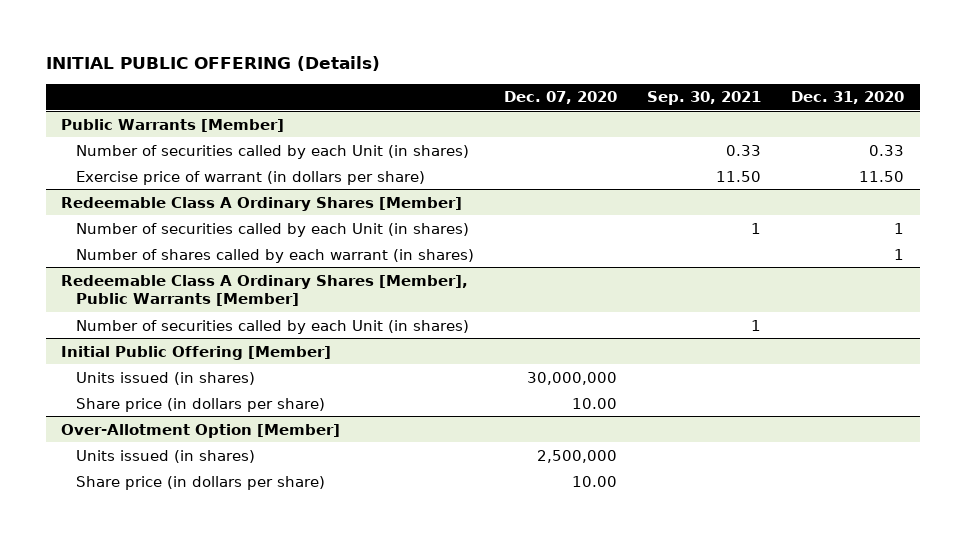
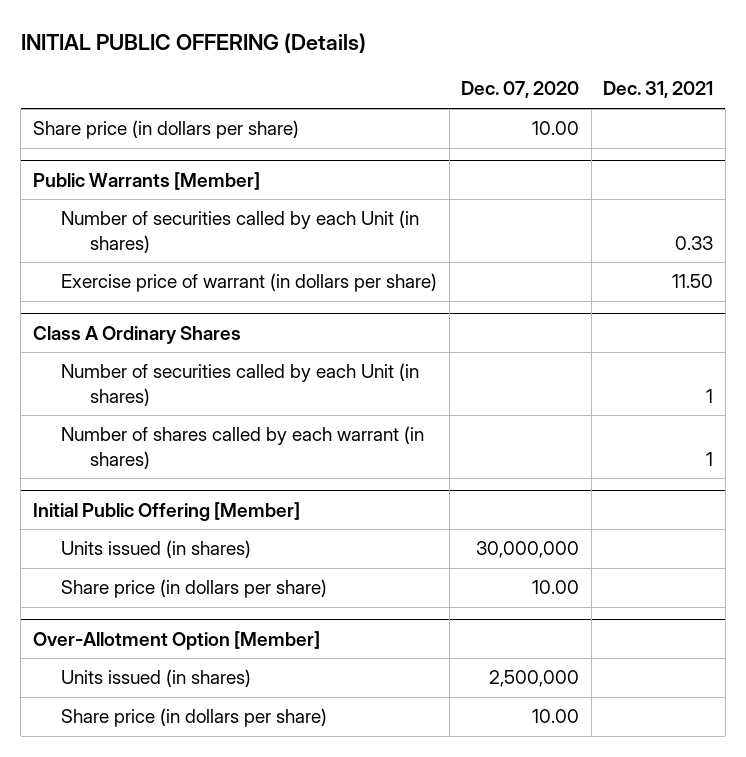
- | Dec. 07, 2020 | Sep. 30, 2021 | Dec. 31, 2020
+ | Dec. 07, 2020 | Dec. 31, 2021
+ Share price (in dollars per share) | 10.00 |
- Redeemable Class A Ordinary Shares [Member]
+ Class A Ordinary Shares
- Redeemable Class A Ordinary Shares [Member], Public Warrants [Member]
- Number of securities called by each Unit (in shares) | | 1 |

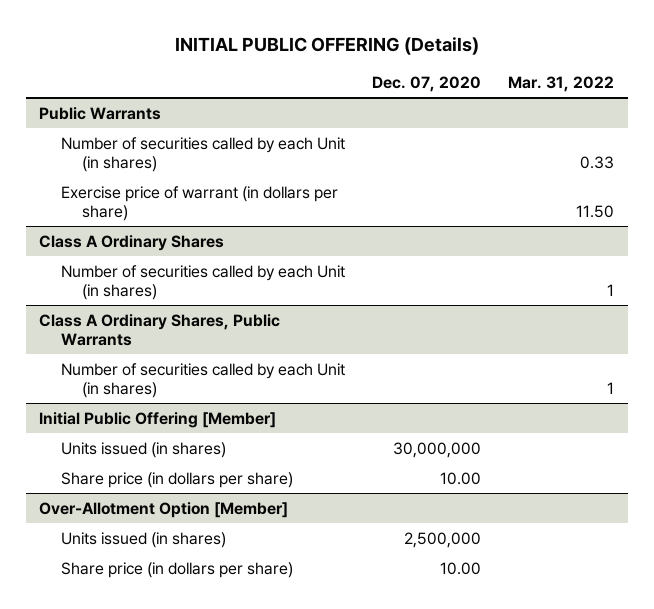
- | Dec. 07, 2020 | Dec. 31, 2021
+ | Dec. 07, 2020 | Mar. 31, 2022
- Share price (in dollars per share) | 10.00 |
- Public Warrants [Member]
+ Public Warrants
@ Class A Ordinary Shares
- Number of shares called by each warrant (in shares) | | 1
+ Class A Ordinary Shares, Public Warrants
+ Number of securities called by each Unit (in shares) | | 1

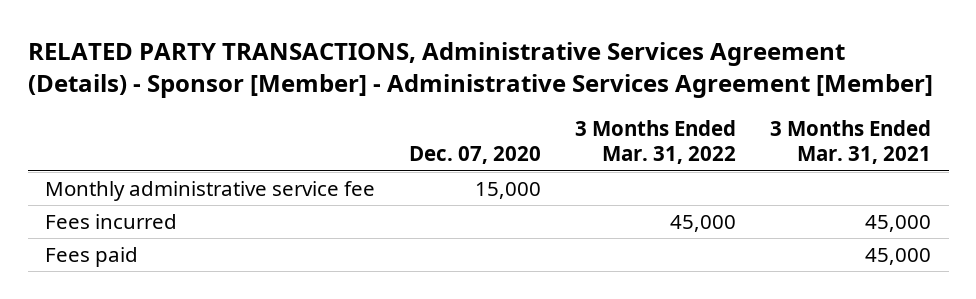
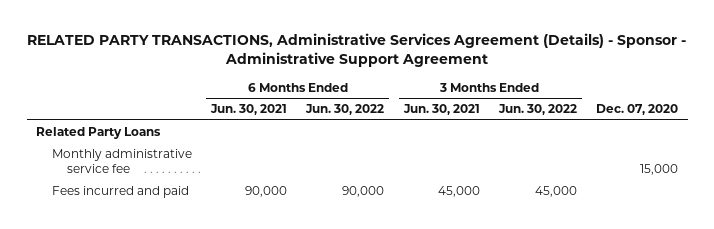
- RELATED PARTY TRANSACTIONS, Administrative Services Agreement (Details) - Sponsor [Member] - Administrative Services Agreement [Member]
+ RELATED PARTY TRANSACTIONS, Administrative Services Agreement (Details) - Sponsor - Administrative Support Agreement
- | Dec. 07, 2020 | 3 Months Ended Mar. 31, 2022 | 3 Months Ended Mar. 31, 2021
+ | 6 Months Ended Jun. 30, 2021 | 6 Months Ended Jun. 30, 2022 | 3 Months Ended Jun. 30, 2021 | 3 Months Ended Jun. 30, 2022 | Dec. 07, 2020
+ Related Party Loans
- Fees incurred | | 45,000 | 45,000
- Fees paid | | | 45,000
+ Fees incurred and paid | 90,000 | 90,000 | 45,000 | 45,000 |

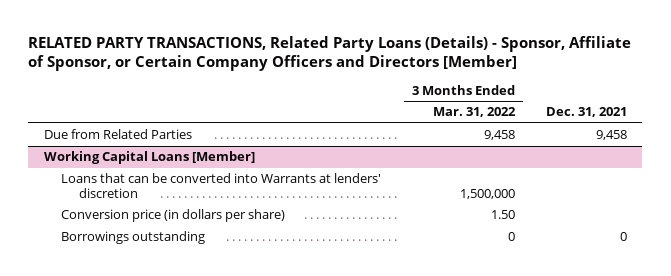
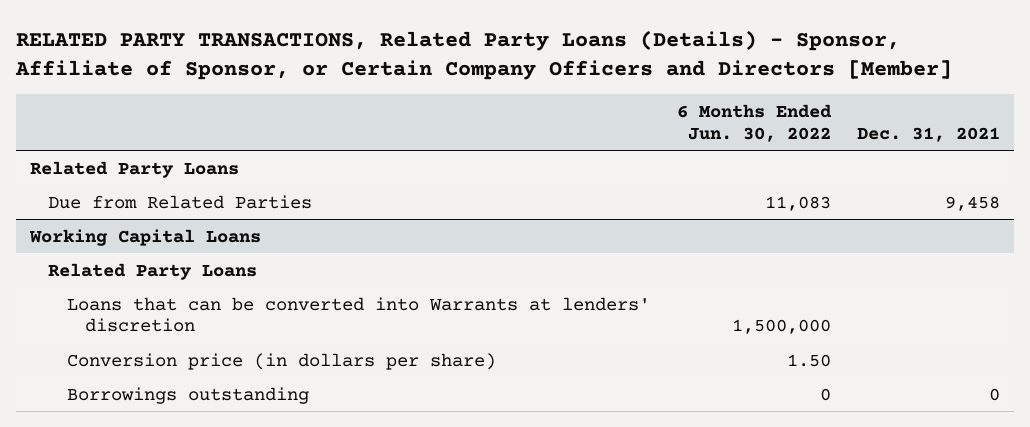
- | 3 Months Ended Mar. 31, 2022 | Dec. 31, 2021
+ | 6 Months Ended Jun. 30, 2022 | Dec. 31, 2021
+ Related Party Loans
- Working Capital Loans [Member]
+ Working Capital Loans
+ Related Party Loans

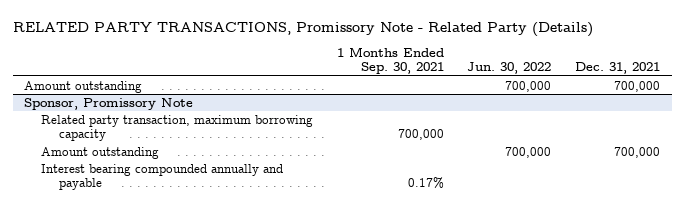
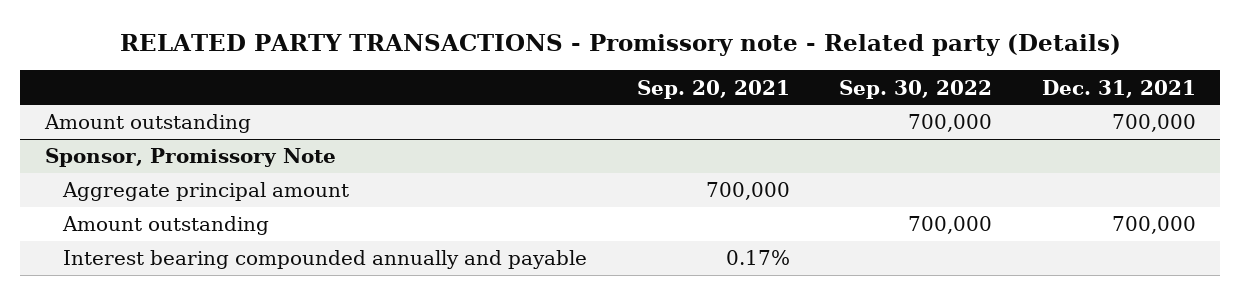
- RELATED PARTY TRANSACTIONS, Promissory Note - Related Party (Details)
+ RELATED PARTY TRANSACTIONS - Promissory note - Related party (Details)
- | 1 Months Ended Sep. 30, 2021 | Jun. 30, 2022 | Dec. 31, 2021
+ | Sep. 20, 2021 | Sep. 30, 2022 | Dec. 31, 2021
@ Sponsor, Promissory Note
- Related party transaction, maximum borrowing capacity | 700,000 | |
+ Aggregate principal amount | 700,000 | |

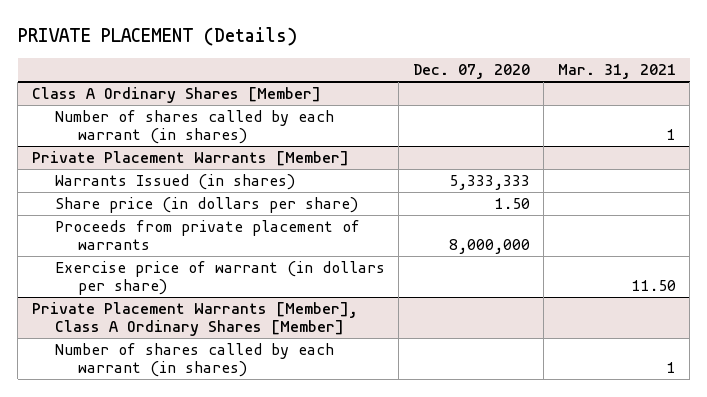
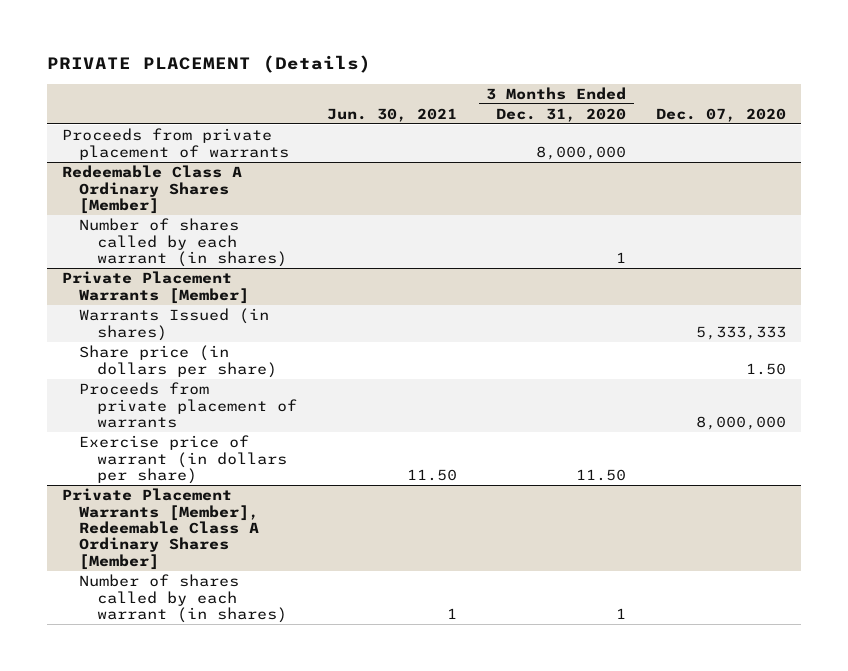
- | Dec. 07, 2020 | Mar. 31, 2021
+ | Jun. 30, 2021 | 3 Months Ended Dec. 31, 2020 | Dec. 07, 2020
- Class A Ordinary Shares [Member]
+ Proceeds from private placement of warrants | | 8,000,000 |
+ Redeemable Class A Ordinary Shares [Member]
- Private Placement Warrants [Member], Class A Ordinary Shares [Member]
+ Private Placement Warrants [Member], Redeemable Class A Ordinary Shares [Member]

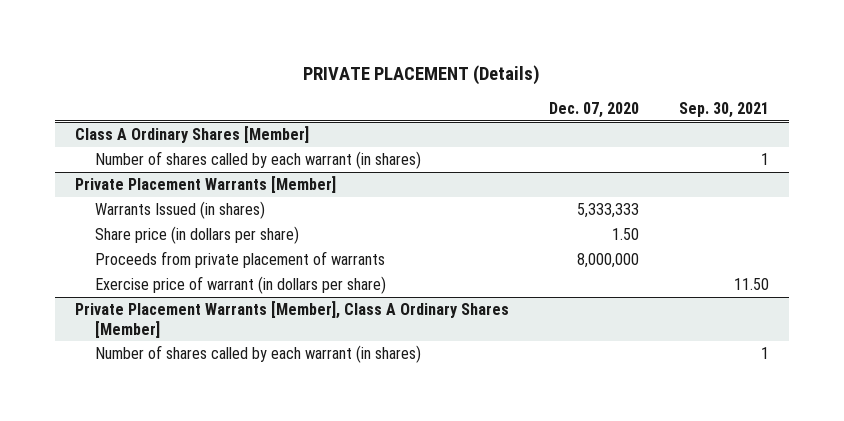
- | Jun. 30, 2021 | 3 Months Ended Dec. 31, 2020 | Dec. 07, 2020
+ | Dec. 07, 2020 | Sep. 30, 2021
- Proceeds from private placement of warrants | | 8,000,000 |
- Redeemable Class A Ordinary Shares [Member]
+ Class A Ordinary Shares [Member]
- Private Placement Warrants [Member], Redeemable Class A Ordinary Shares [Member]
+ Private Placement Warrants [Member], Class A Ordinary Shares [Member]

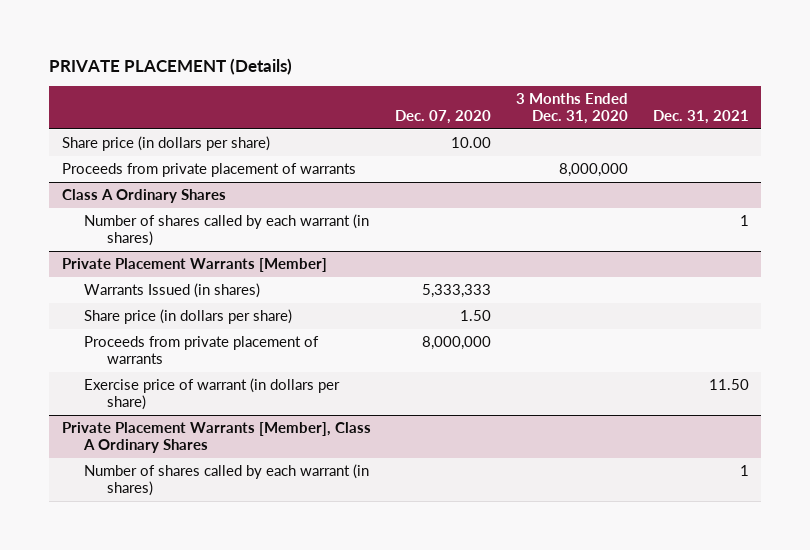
- | Dec. 07, 2020 | Sep. 30, 2021
+ | Dec. 07, 2020 | 3 Months Ended Dec. 31, 2020 | Dec. 31, 2021
- Class A Ordinary Shares [Member]
+ Share price (in dollars per share) | 10.00 | |
+ Proceeds from private placement of warrants | | 8,000,000 |
+ Class A Ordinary Shares
- Private Placement Warrants [Member], Class A Ordinary Shares [Member]
+ Private Placement Warrants [Member], Class A Ordinary Shares

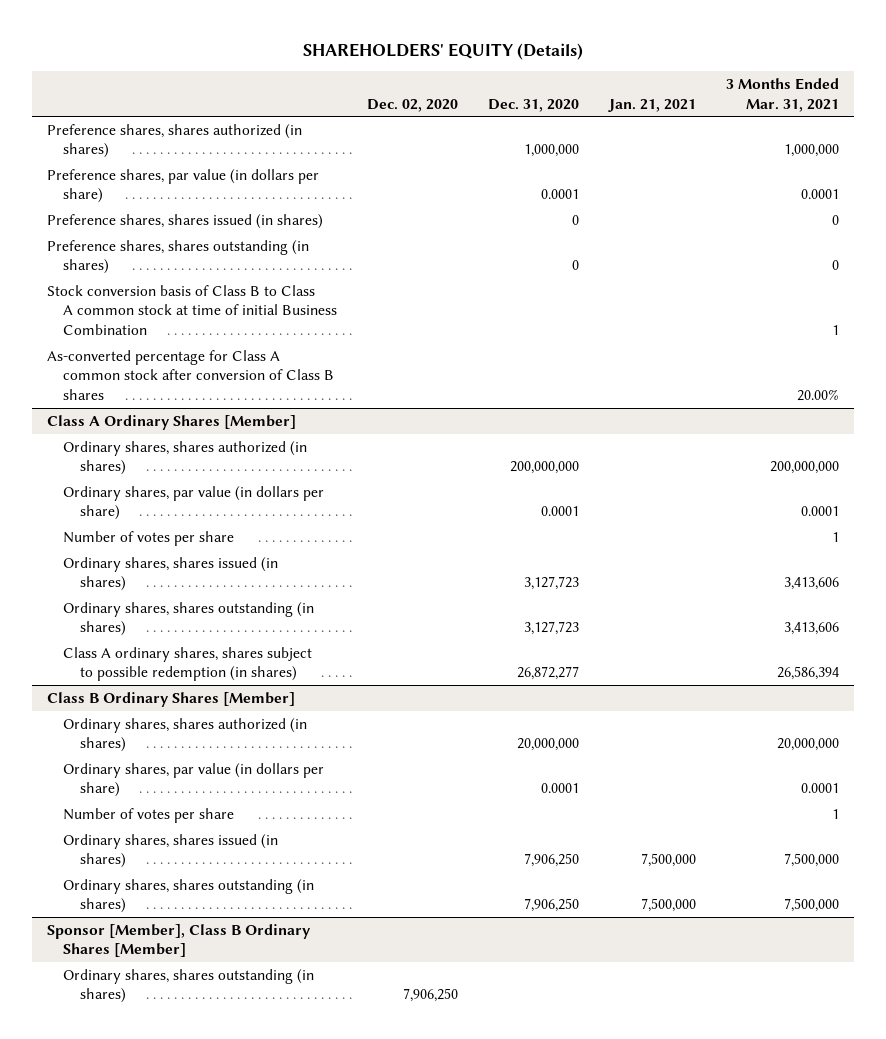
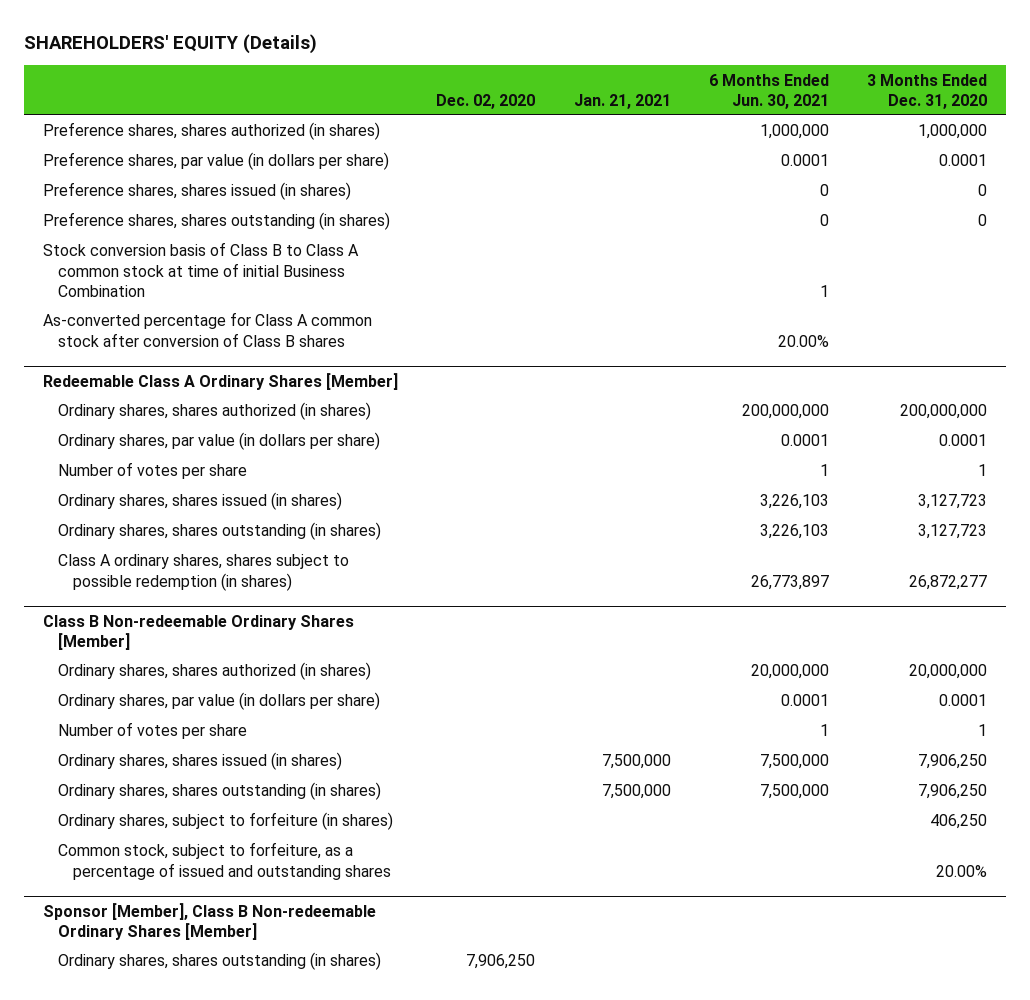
- | Dec. 02, 2020 | Dec. 31, 2020 | Jan. 21, 2021 | 3 Months Ended Mar. 31, 2021
+ | Dec. 02, 2020 | Jan. 21, 2021 | 6 Months Ended Jun. 30, 2021 | 3 Months Ended Dec. 31, 2020
- Class A Ordinary Shares [Member]
+ Redeemable Class A Ordinary Shares [Member]
- Class B Ordinary Shares [Member]
+ Class B Non-redeemable Ordinary Shares [Member]
- Sponsor [Member], Class B Ordinary Shares [Member]
+ Ordinary shares, subject to forfeiture (in shares) | | | | 406,250
+ Common stock, subject to forfeiture, as a percentage of issued and outstanding shares | | | | 20.00%
+ Sponsor [Member], Class B Non-redeemable Ordinary Shares [Member]

